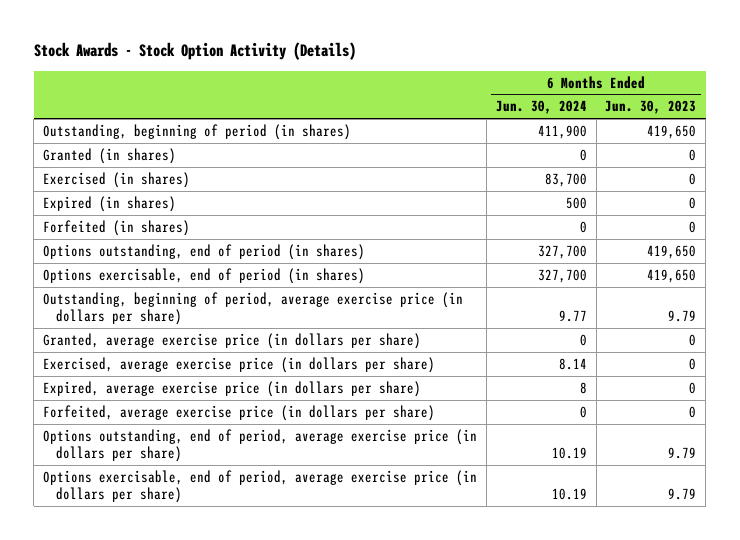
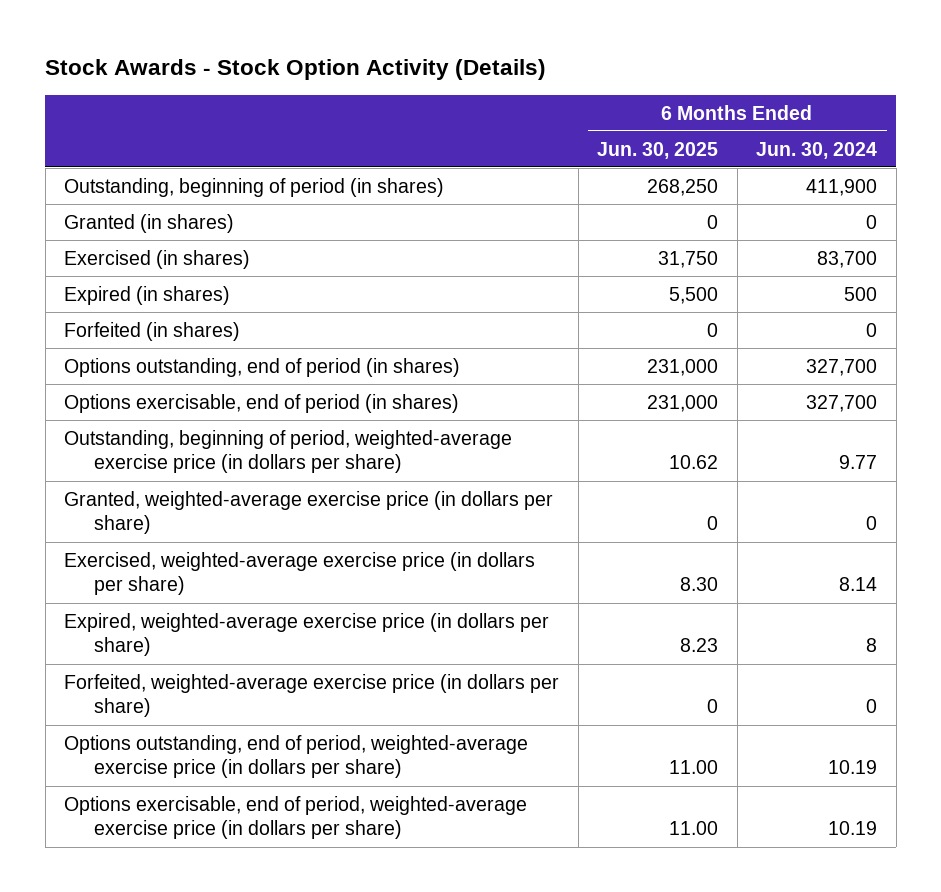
- | 6 Months Ended Jun. 30, 2024 | 6 Months Ended Jun. 30, 2023
+ | 6 Months Ended Jun. 30, 2025 | 6 Months Ended Jun. 30, 2024
- Outstanding, beginning of period, average exercise price (in dollars per share) | 9.77 | 9.79
- Granted, average exercise price (in dollars per share) | 0 | 0
- Exercised, average exercise price (in dollars per share) | 8.14 | 0
- Expired, average exercise price (in dollars per share) | 8 | 0
- Forfeited, average exercise price (in dollars per share) | 0 | 0
- Options outstanding, end of period, average exercise price (in dollars per share) | 10.19 | 9.79
- Options exercisable, end of period, average exercise price (in dollars per share) | 10.19 | 9.79
+ Outstanding, beginning of period, weighted-average exercise price (in dollars per share) | 10.62 | 9.77
+ Granted, weighted-average exercise price (in dollars per share) | 0 | 0
+ Exercised, weighted-average exercise price (in dollars per share) | 8.30 | 8.14
+ Expired, weighted-average exercise price (in dollars per share) | 8.23 | 8
+ Forfeited, weighted-average exercise price (in dollars per share) | 0 | 0
+ Options outstanding, end of period, weighted-average exercise price (in dollars per share) | 11.00 | 10.19
+ Options exercisable, end of period, weighted-average exercise price (in dollars per share) | 11.00 | 10.19

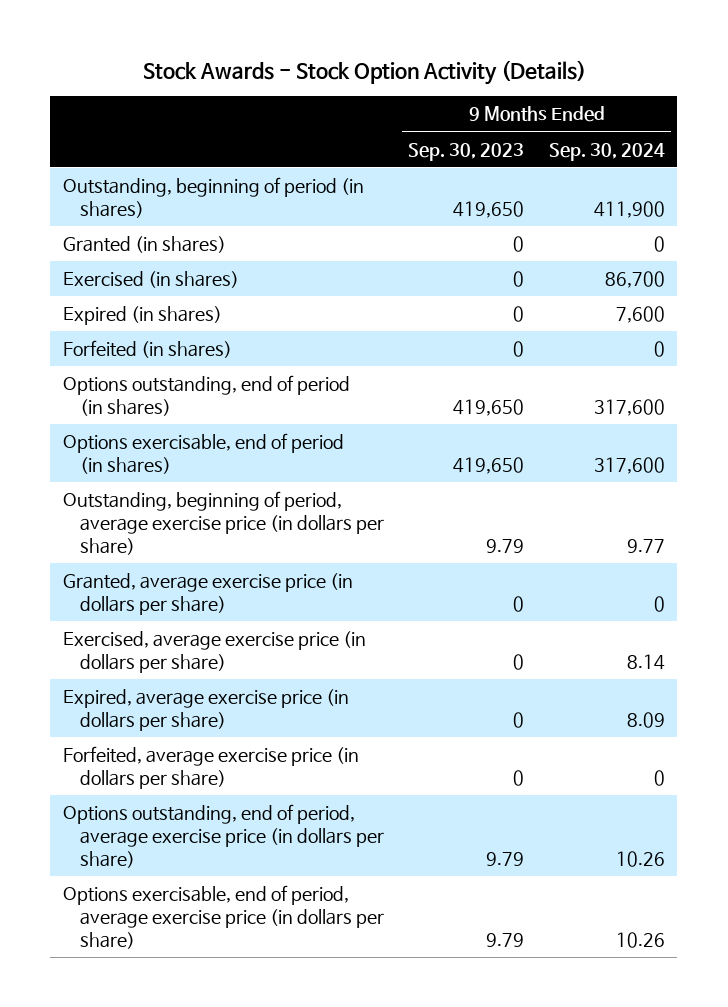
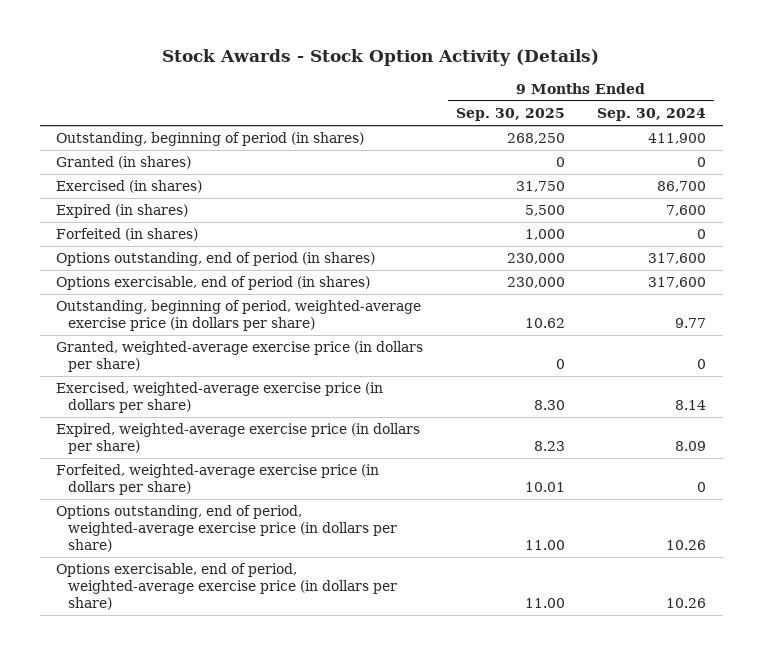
- | 9 Months Ended Sep. 30, 2023 | 9 Months Ended Sep. 30, 2024
+ | 9 Months Ended Sep. 30, 2025 | 9 Months Ended Sep. 30, 2024
- Outstanding, beginning of period, average exercise price (in dollars per share) | 9.79 | 9.77
- Granted, average exercise price (in dollars per share) | 0 | 0
- Exercised, average exercise price (in dollars per share) | 0 | 8.14
- Expired, average exercise price (in dollars per share) | 0 | 8.09
- Forfeited, average exercise price (in dollars per share) | 0 | 0
- Options outstanding, end of period, average exercise price (in dollars per share) | 9.79 | 10.26
- Options exercisable, end of period, average exercise price (in dollars per share) | 9.79 | 10.26
+ Outstanding, beginning of period, weighted-average exercise price (in dollars per share) | 10.62 | 9.77
+ Granted, weighted-average exercise price (in dollars per share) | 0 | 0
+ Exercised, weighted-average exercise price (in dollars per share) | 8.30 | 8.14
+ Expired, weighted-average exercise price (in dollars per share) | 8.23 | 8.09
+ Forfeited, weighted-average exercise price (in dollars per share) | 10.01 | 0
+ Options outstanding, end of period, weighted-average exercise price (in dollars per share) | 11.00 | 10.26
+ Options exercisable, end of period, weighted-average exercise price (in dollars per share) | 11.00 | 10.26

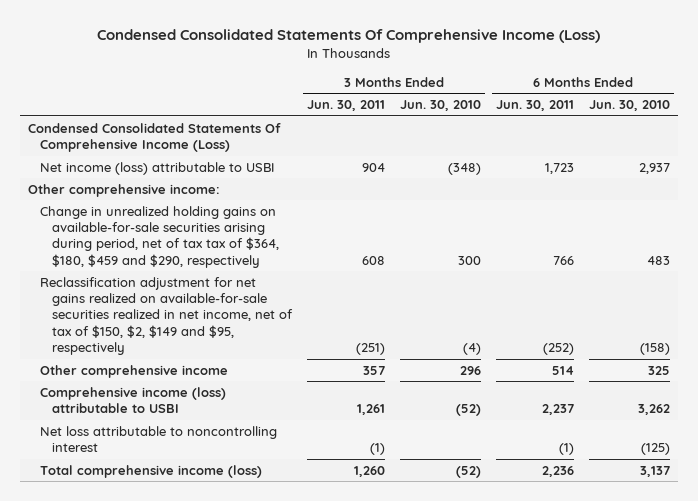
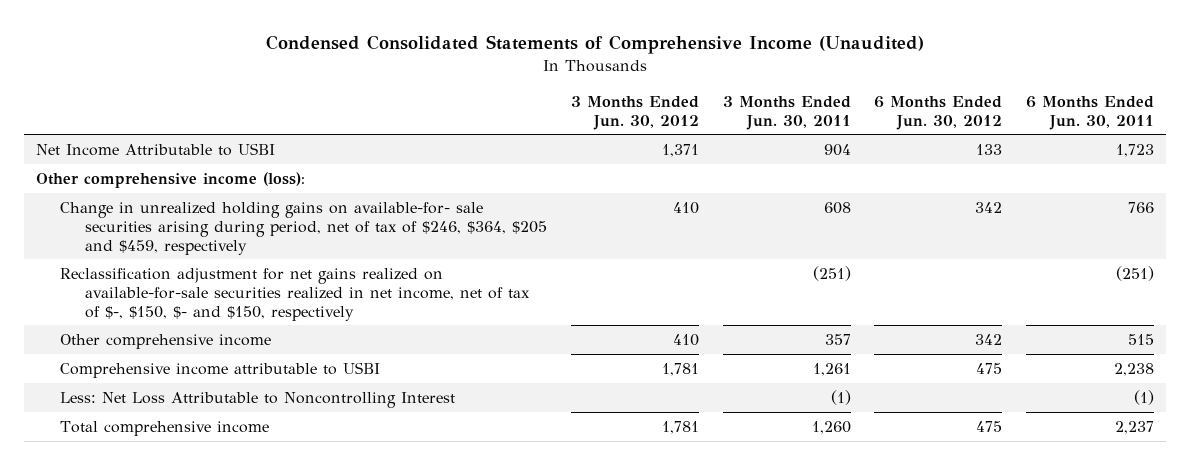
- Condensed Consolidated Statements Of Comprehensive Income (Loss)
+ Condensed Consolidated Statements of Comprehensive Income (Unaudited)
- | 3 Months Ended Jun. 30, 2011 | 3 Months Ended Jun. 30, 2010 | 6 Months Ended Jun. 30, 2011 | 6 Months Ended Jun. 30, 2010
+ | 3 Months Ended Jun. 30, 2012 | 3 Months Ended Jun. 30, 2011 | 6 Months Ended Jun. 30, 2012 | 6 Months Ended Jun. 30, 2011
- Condensed Consolidated Statements Of Comprehensive Income (Loss)
- Net income (loss) attributable to USBI | 904 | (348) | 1,723 | 2,937
- Other comprehensive income:
- Change in unrealized holding gains on available-for-sale securities arising during period, net of tax tax of $364, $180, $459 and $290, respectively | 608 | 300 | 766 | 483
- Reclassification adjustment for net gains realized on available-for-sale securities realized in net income, net of tax of $150, $2, $149 and $95, respectively | (251) | (4) | (252) | (158)
- Other comprehensive income | 357 | 296 | 514 | 325
- Comprehensive income (loss) attributable to USBI | 1,261 | (52) | 2,237 | 3,262
- Net loss attributable to noncontrolling interest | (1) | | (1) | (125)
- Total comprehensive income (loss) | 1,260 | (52) | 2,236 | 3,137
+ Net Income Attributable to USBI | 1,371 | 904 | 133 | 1,723
+ Other comprehensive income (loss):
+ Change in unrealized holding gains on available-for- sale securities arising during period, net of tax of $246, $364, $205 and $459, respectively | 410 | 608 | 342 | 766
+ Reclassification adjustment for net gains realized on available-for-sale securities realized in net income, net of tax of $-, $150, $- and $150, respectively | | (251) | | (251)
+ Other comprehensive income | 410 | 357 | 342 | 515
+ Comprehensive income attributable to USBI | 1,781 | 1,261 | 475 | 2,238
+ Less: Net Loss Attributable to Noncontrolling Interest | | (1) | | (1)
+ Total comprehensive income | 1,781 | 1,260 | 475 | 2,237

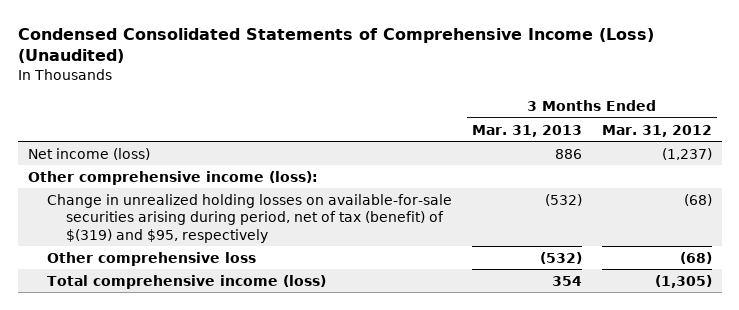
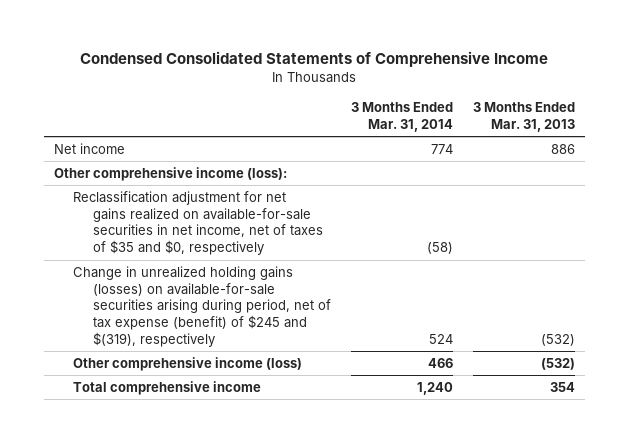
- Condensed Consolidated Statements of Comprehensive Income (Loss) (Unaudited)
+ Condensed Consolidated Statements of Comprehensive Income
- | 3 Months Ended Mar. 31, 2013 | 3 Months Ended Mar. 31, 2012
+ | 3 Months Ended Mar. 31, 2014 | 3 Months Ended Mar. 31, 2013
- Net income (loss) | 886 | (1,237)
+ Net income | 774 | 886
- Change in unrealized holding losses on available-for-sale securities arising during period, net of tax (benefit) of $(319) and $95, respectively | (532) | (68)
- Other comprehensive loss | (532) | (68)
- Total comprehensive income (loss) | 354 | (1,305)
+ Reclassification adjustment for net gains realized on available-for-sale securities in net income, net of taxes of $35 and $0, respectively | (58) |
+ Change in unrealized holding gains (losses) on available-for-sale securities arising during period, net of tax expense (benefit) of $245 and $(319), respectively | 524 | (532)
+ Other comprehensive income (loss) | 466 | (532)
+ Total comprehensive income | 1,240 | 354

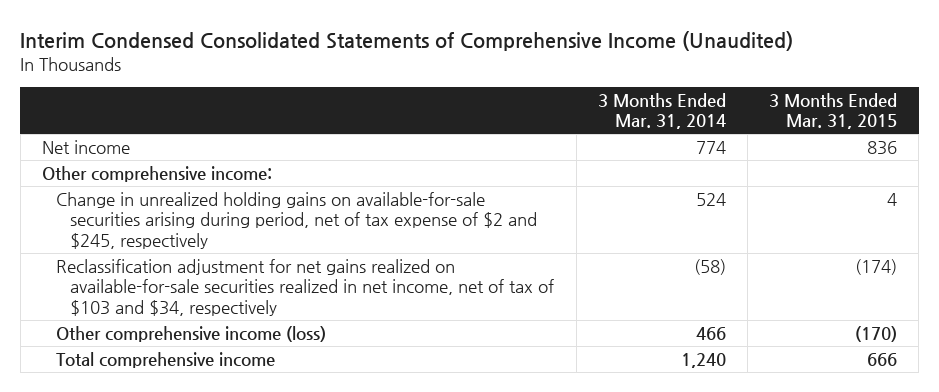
- Condensed Consolidated Statements of Comprehensive Income
+ Interim Condensed Consolidated Statements of Comprehensive Income (Unaudited)
- | 3 Months Ended Mar. 31, 2014 | 3 Months Ended Mar. 31, 2013
+ | 3 Months Ended Mar. 31, 2014 | 3 Months Ended Mar. 31, 2015
- Other comprehensive income (loss):
- Reclassification adjustment for net gains realized on available-for-sale securities in net income, net of taxes of $35 and $0, respectively | (58) |
- Change in unrealized holding gains (losses) on available-for-sale securities arising during period, net of tax expense (benefit) of $245 and $(319), respectively | 524 | (532)
+ Other comprehensive income:
+ Change in unrealized holding gains on available-for-sale securities arising during period, net of tax expense of $2 and $245, respectively | 524 | 4
+ Reclassification adjustment for net gains realized on available-for-sale securities realized in net income, net of tax of $103 and $34, respectively | (58) | (174)

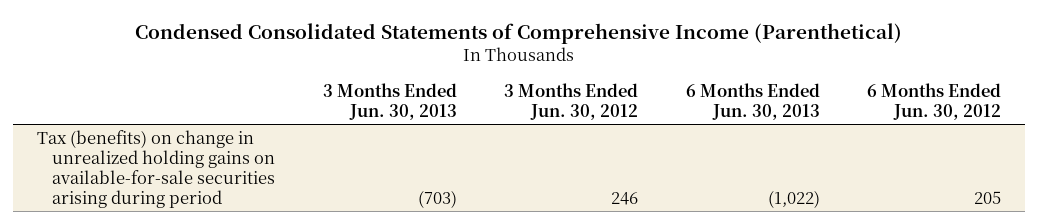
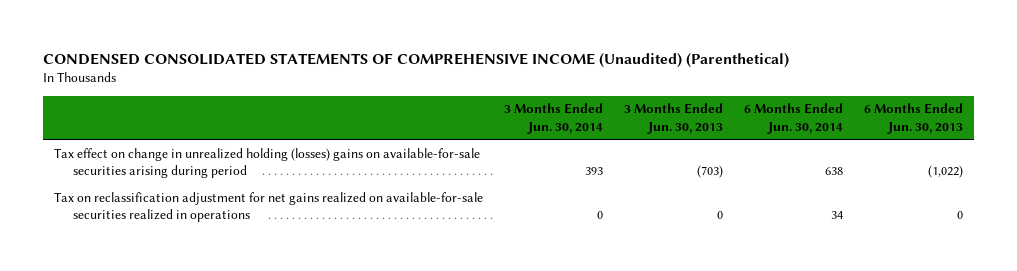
- Condensed Consolidated Statements of Comprehensive Income (Parenthetical)
+ CONDENSED CONSOLIDATED STATEMENTS OF COMPREHENSIVE INCOME (Unaudited) (Parenthetical)
- | 3 Months Ended Jun. 30, 2013 | 3 Months Ended Jun. 30, 2012 | 6 Months Ended Jun. 30, 2013 | 6 Months Ended Jun. 30, 2012
+ | 3 Months Ended Jun. 30, 2014 | 3 Months Ended Jun. 30, 2013 | 6 Months Ended Jun. 30, 2014 | 6 Months Ended Jun. 30, 2013
- Tax (benefits) on change in unrealized holding gains on available-for-sale securities arising during period | (703) | 246 | (1,022) | 205
+ Tax effect on change in unrealized holding (losses) gains on available-for-sale securities arising during period | 393 | (703) | 638 | (1,022)
+ Tax on reclassification adjustment for net gains realized on available-for-sale securities realized in operations | 0 | 0 | 34 | 0

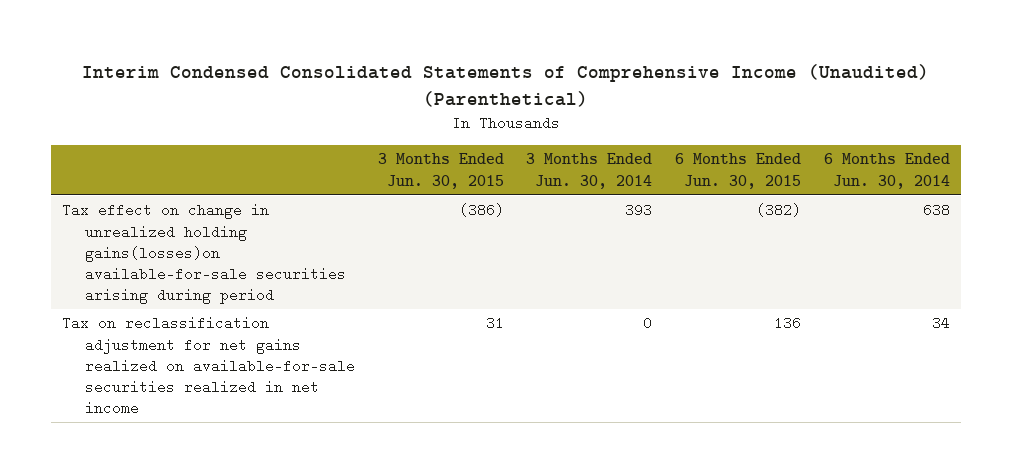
- CONDENSED CONSOLIDATED STATEMENTS OF COMPREHENSIVE INCOME (Unaudited) (Parenthetical)
+ Interim Condensed Consolidated Statements of Comprehensive Income (Unaudited) (Parenthetical)
- | 3 Months Ended Jun. 30, 2014 | 3 Months Ended Jun. 30, 2013 | 6 Months Ended Jun. 30, 2014 | 6 Months Ended Jun. 30, 2013
+ | 3 Months Ended Jun. 30, 2015 | 3 Months Ended Jun. 30, 2014 | 6 Months Ended Jun. 30, 2015 | 6 Months Ended Jun. 30, 2014
- Tax effect on change in unrealized holding (losses) gains on available-for-sale securities arising during period | 393 | (703) | 638 | (1,022)
- Tax on reclassification adjustment for net gains realized on available-for-sale securities realized in operations | 0 | 0 | 34 | 0
+ Tax effect on change in unrealized holding gains(losses)on available-for-sale securities arising during period | (386) | 393 | (382) | 638
+ Tax on reclassification adjustment for net gains realized on available-for-sale securities realized in net income | 31 | 0 | 136 | 34

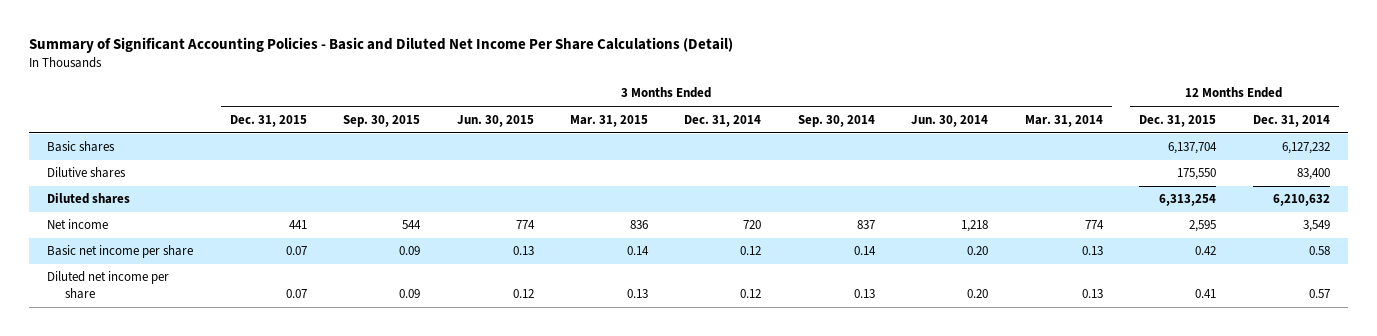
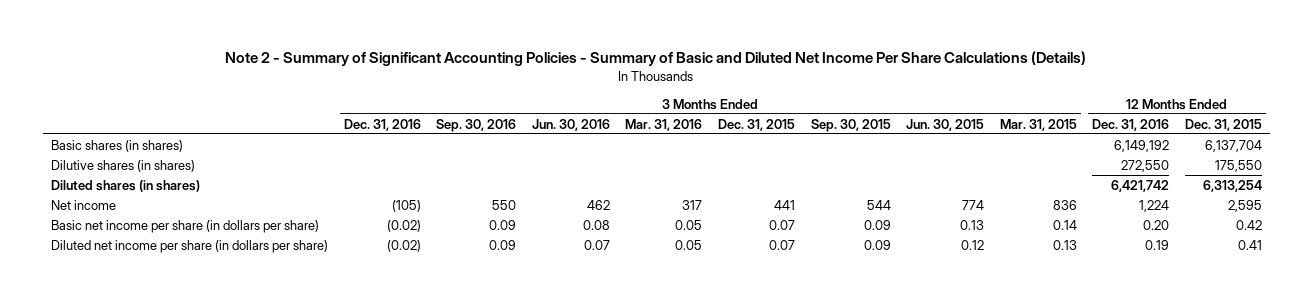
- Summary of Significant Accounting Policies - Basic and Diluted Net Income Per Share Calculations (Detail)
+ Note 2 - Summary of Significant Accounting Policies - Summary of Basic and Diluted Net Income Per Share Calculations (Details)
- | 3 Months Ended Dec. 31, 2015 | 3 Months Ended Sep. 30, 2015 | 3 Months Ended Jun. 30, 2015 | 3 Months Ended Mar. 31, 2015 | 3 Months Ended Dec. 31, 2014 | 3 Months Ended Sep. 30, 2014 | 3 Months Ended Jun. 30, 2014 | 3 Months Ended Mar. 31, 2014 | 12 Months Ended Dec. 31, 2015 | 12 Months Ended Dec. 31, 2014
+ | 3 Months Ended Dec. 31, 2016 | 3 Months Ended Sep. 30, 2016 | 3 Months Ended Jun. 30, 2016 | 3 Months Ended Mar. 31, 2016 | 3 Months Ended Dec. 31, 2015 | 3 Months Ended Sep. 30, 2015 | 3 Months Ended Jun. 30, 2015 | 3 Months Ended Mar. 31, 2015 | 12 Months Ended Dec. 31, 2016 | 12 Months Ended Dec. 31, 2015
- Basic shares | | | | | | | | | 6,137,704 | 6,127,232
- Dilutive shares | | | | | | | | | 175,550 | 83,400
- Diluted shares | | | | | | | | | 6,313,254 | 6,210,632
+ Basic shares (in shares) | | | | | | | | | 6,149,192 | 6,137,704
+ Dilutive shares (in shares) | | | | | | | | | 272,550 | 175,550
+ Diluted shares (in shares) | | | | | | | | | 6,421,742 | 6,313,254
- Basic net income per share | 0.07 | 0.09 | 0.13 | 0.14 | 0.12 | 0.14 | 0.20 | 0.13 | 0.42 | 0.58
- Diluted net income per share | 0.07 | 0.09 | 0.12 | 0.13 | 0.12 | 0.13 | 0.20 | 0.13 | 0.41 | 0.57
+ Basic net income per share (in dollars per share) | (0.02) | 0.09 | 0.08 | 0.05 | 0.07 | 0.09 | 0.13 | 0.14 | 0.20 | 0.42
+ Diluted net income per share (in dollars per share) | (0.02) | 0.09 | 0.07 | 0.05 | 0.07 | 0.09 | 0.12 | 0.13 | 0.19 | 0.41

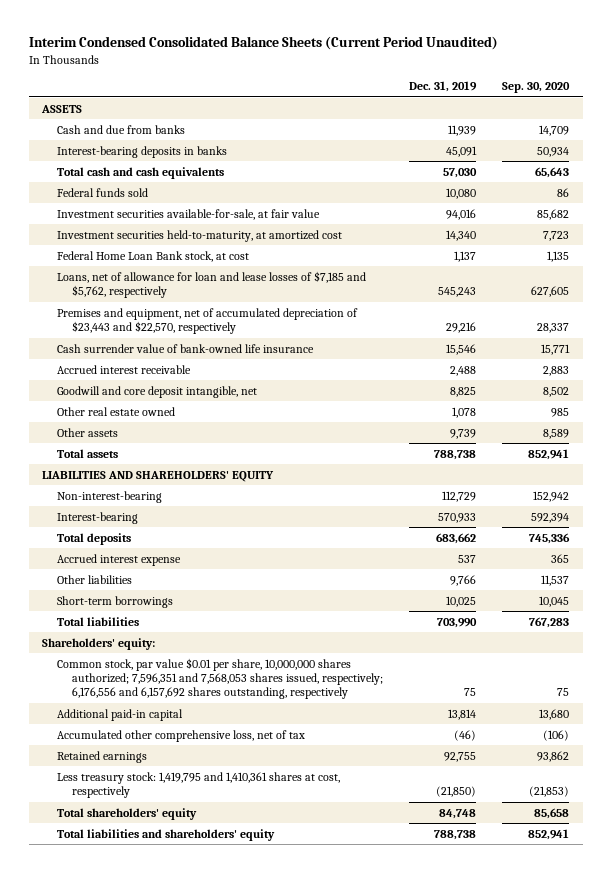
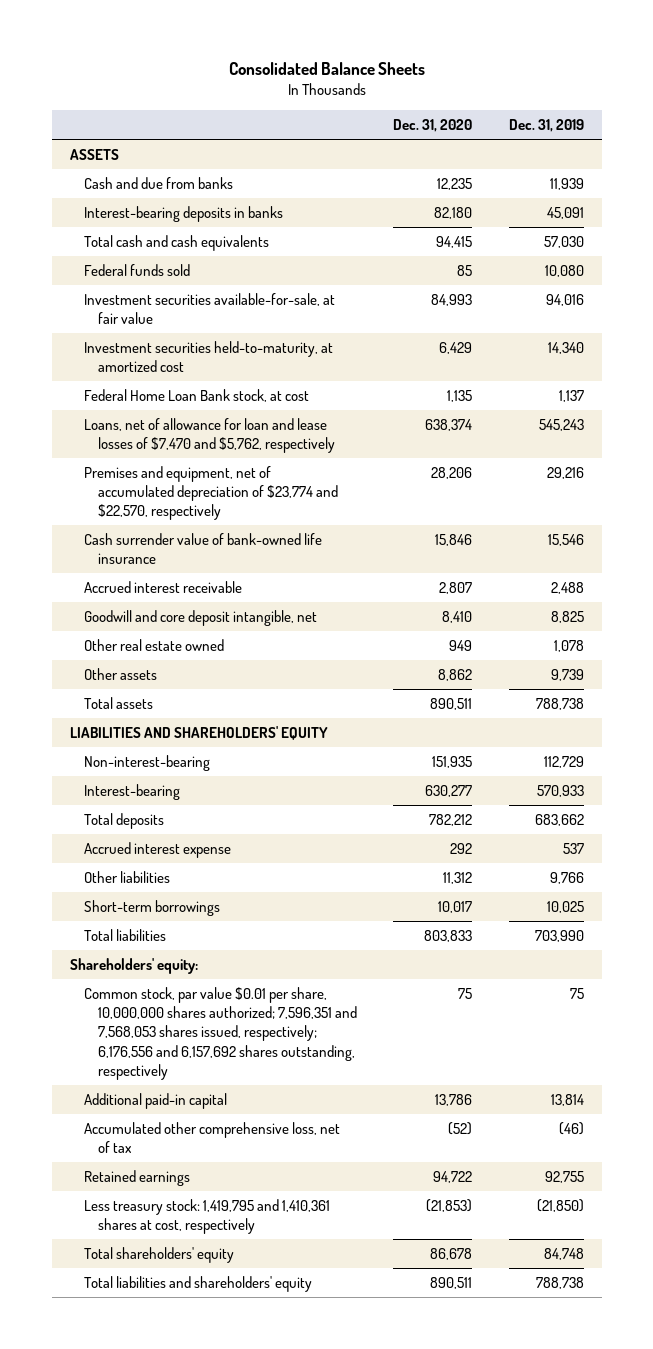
- Interim Condensed Consolidated Balance Sheets (Current Period Unaudited)
+ Consolidated Balance Sheets
- | Dec. 31, 2019 | Sep. 30, 2020
+ | Dec. 31, 2020 | Dec. 31, 2019
- Loans, net of allowance for loan and lease losses of $7,185 and $5,762, respectively | 545,243 | 627,605
- Premises and equipment, net of accumulated depreciation of $23,443 and $22,570, respectively | 29,216 | 28,337
+ Loans, net of allowance for loan and lease losses of $7,470 and $5,762, respectively | 638,374 | 545,243
+ Premises and equipment, net of accumulated depreciation of $23,774 and $22,570, respectively | 28,206 | 29,216

